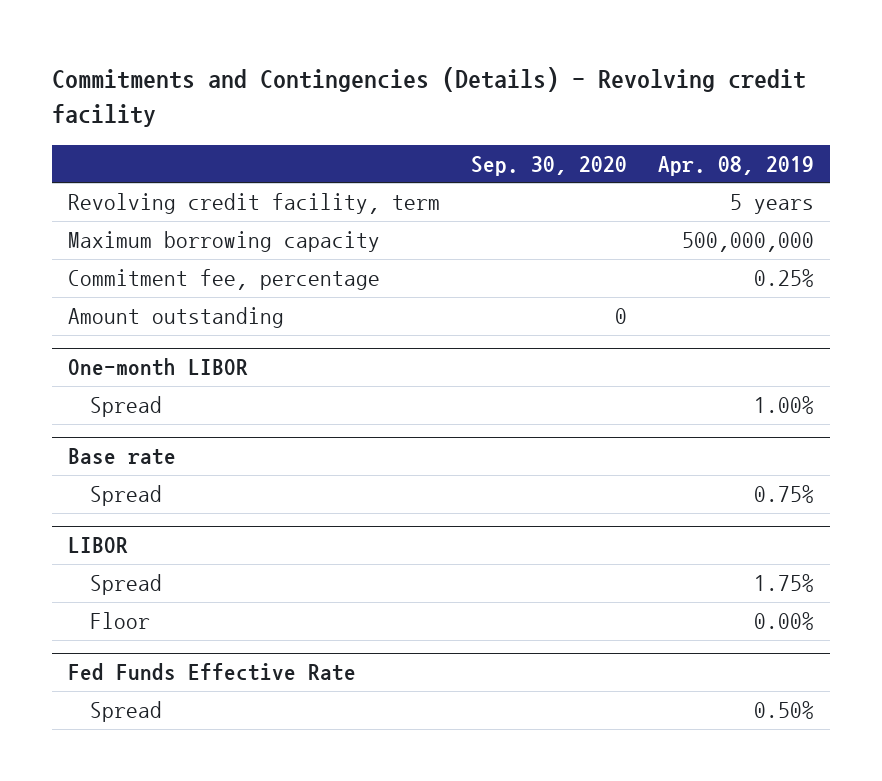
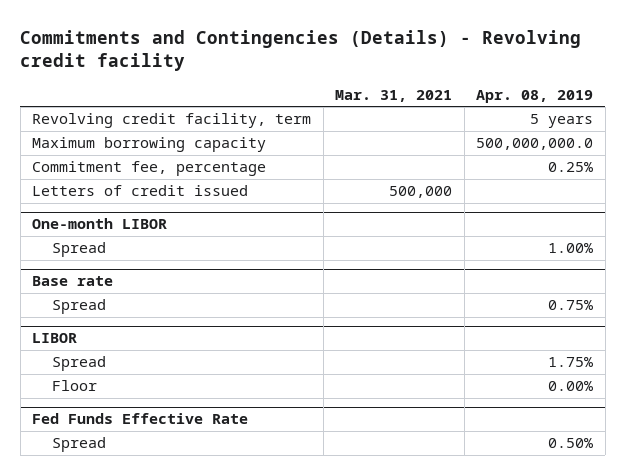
- | Sep. 30, 2020 | Apr. 08, 2019
+ | Mar. 31, 2021 | Apr. 08, 2019
- Maximum borrowing capacity | | 500,000,000
+ Maximum borrowing capacity | | 500,000,000.0
- Amount outstanding | 0 |
+ Letters of credit issued | 500,000 |

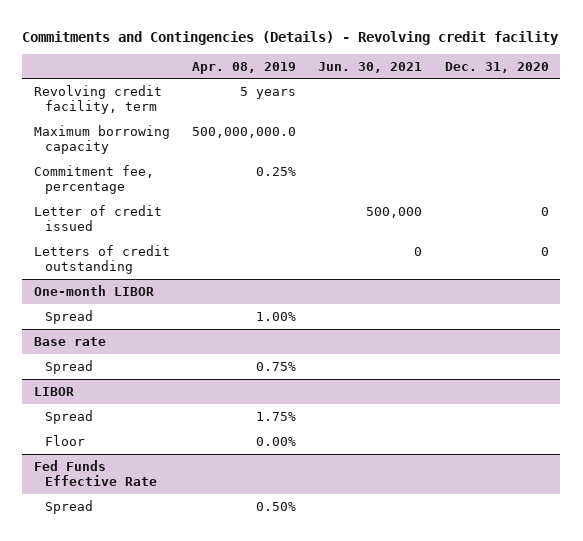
- | Mar. 31, 2021 | Apr. 08, 2019
+ | Apr. 08, 2019 | Jun. 30, 2021 | Dec. 31, 2020
- Letters of credit issued | 500,000 |
+ Letter of credit issued | | 500,000 | 0
+ Letters of credit outstanding | | 0 | 0

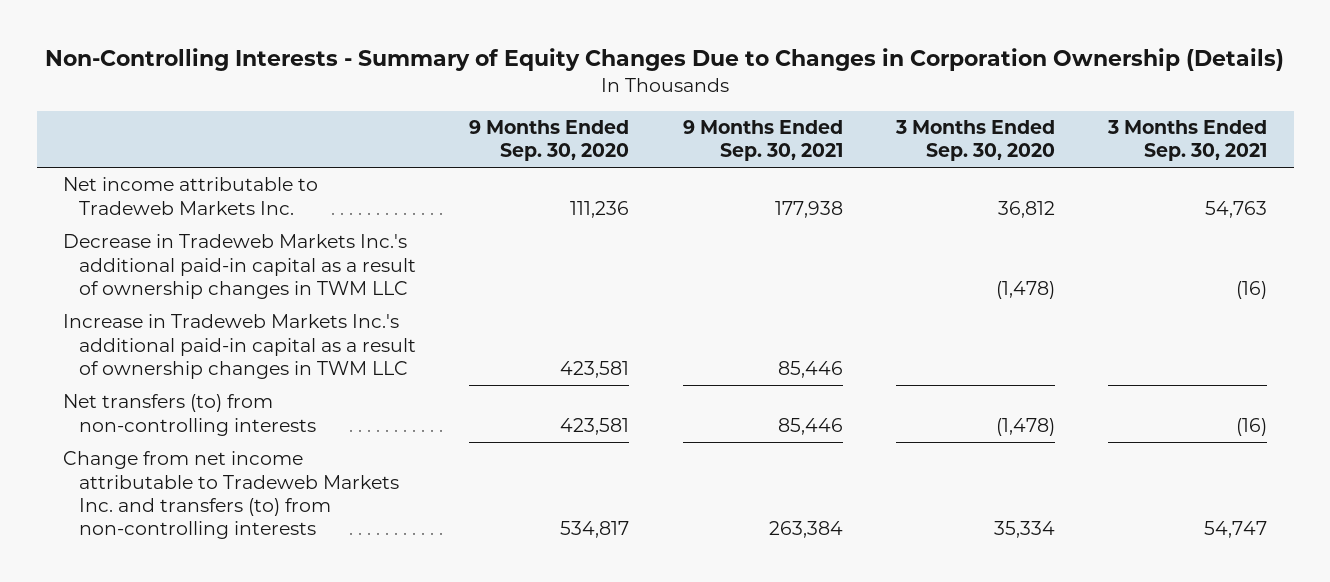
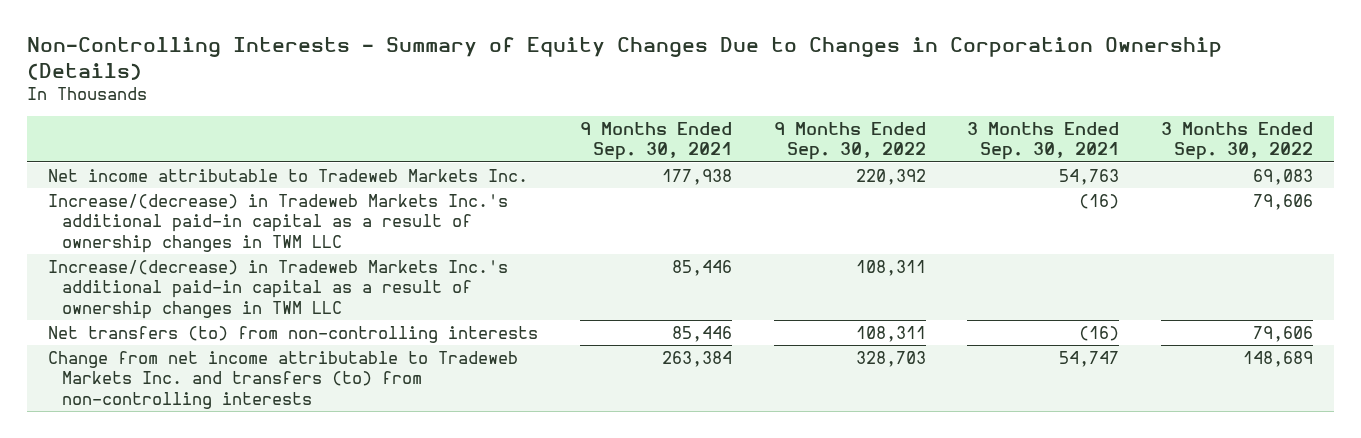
- | 9 Months Ended Sep. 30, 2020 | 9 Months Ended Sep. 30, 2021 | 3 Months Ended Sep. 30, 2020 | 3 Months Ended Sep. 30, 2021
+ | 9 Months Ended Sep. 30, 2021 | 9 Months Ended Sep. 30, 2022 | 3 Months Ended Sep. 30, 2021 | 3 Months Ended Sep. 30, 2022
- Decrease in Tradeweb Markets Inc.'s additional paid-in capital as a result of ownership changes in TWM LLC | | | (1,478) | (16)
- Increase in Tradeweb Markets Inc.'s additional paid-in capital as a result of ownership changes in TWM LLC | 423,581 | 85,446 | |
+ Increase/(decrease) in Tradeweb Markets Inc.'s additional paid-in capital as a result of ownership changes in TWM LLC | | | (16) | 79,606
+ Increase/(decrease) in Tradeweb Markets Inc.'s additional paid-in capital as a result of ownership changes in TWM LLC | 85,446 | 108,311 | |

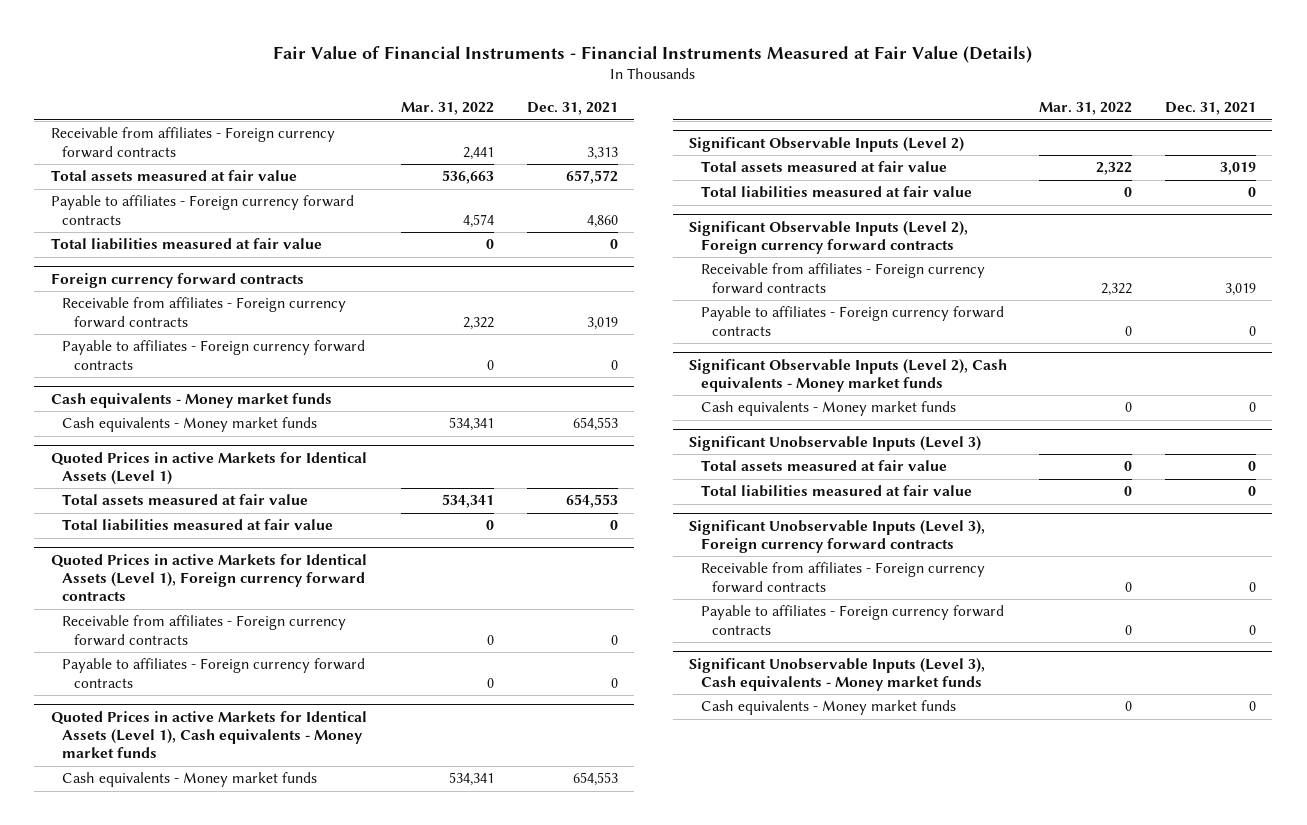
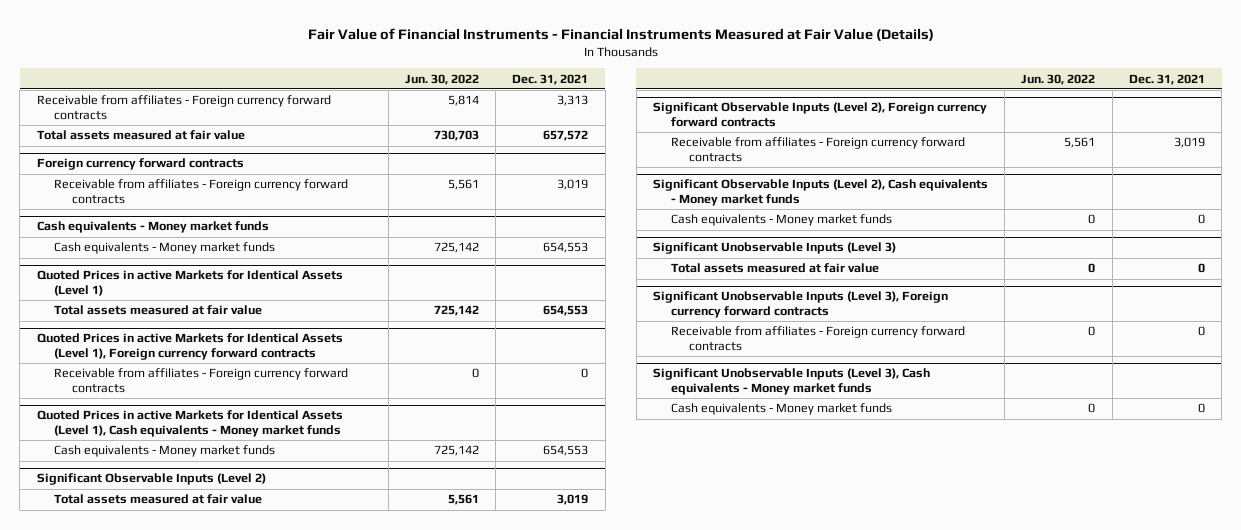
- | Mar. 31, 2022 | Dec. 31, 2021
+ | Jun. 30, 2022 | Dec. 31, 2021
- Payable to affiliates - Foreign currency forward contracts | 4,574 | 4,860
- Total liabilities measured at fair value | 0 | 0
@ Foreign currency forward contracts
- Payable to affiliates - Foreign currency forward contracts | 0 | 0
@ Quoted Prices in active Markets for Identical Assets (Level 1)
- Total liabilities measured at fair value | 0 | 0
@ Quoted Prices in active Markets for Identical Assets (Level 1), Foreign currency forward contracts
- Payable to affiliates - Foreign currency forward contracts | 0 | 0
@ Significant Observable Inputs (Level 2)
- Total liabilities measured at fair value | 0 | 0
@ Significant Observable Inputs (Level 2), Foreign currency forward contracts
- Payable to affiliates - Foreign currency forward contracts | 0 | 0
@ Significant Unobservable Inputs (Level 3)
- Total liabilities measured at fair value | 0 | 0
@ Significant Unobservable Inputs (Level 3), Foreign currency forward contracts
- Payable to affiliates - Foreign currency forward contracts | 0 | 0

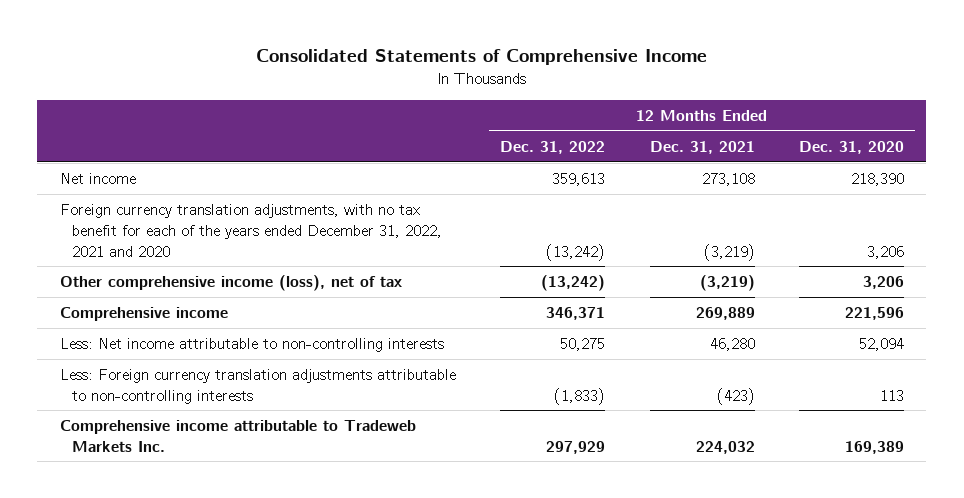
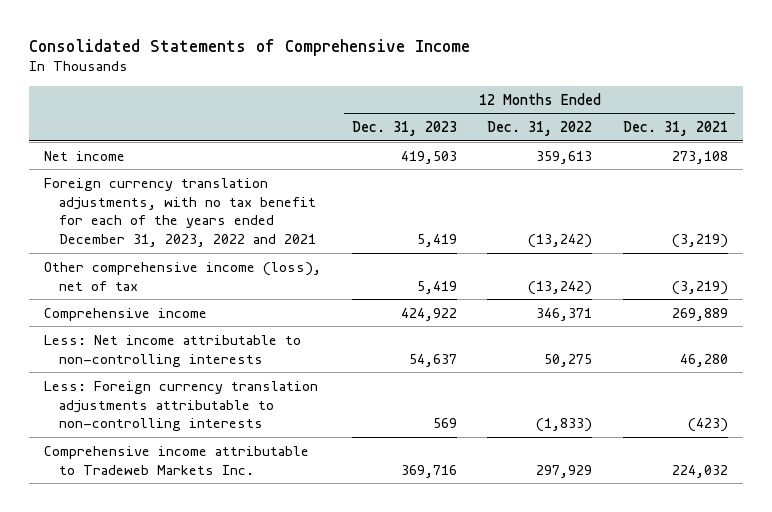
- | 12 Months Ended Dec. 31, 2022 | 12 Months Ended Dec. 31, 2021 | 12 Months Ended Dec. 31, 2020
+ | 12 Months Ended Dec. 31, 2023 | 12 Months Ended Dec. 31, 2022 | 12 Months Ended Dec. 31, 2021
- Foreign currency translation adjustments, with no tax benefit for each of the years ended December 31, 2022, 2021 and 2020 | (13,242) | (3,219) | 3,206
+ Foreign currency translation adjustments, with no tax benefit for each of the years ended December 31, 2023, 2022 and 2021 | 5,419 | (13,242) | (3,219)

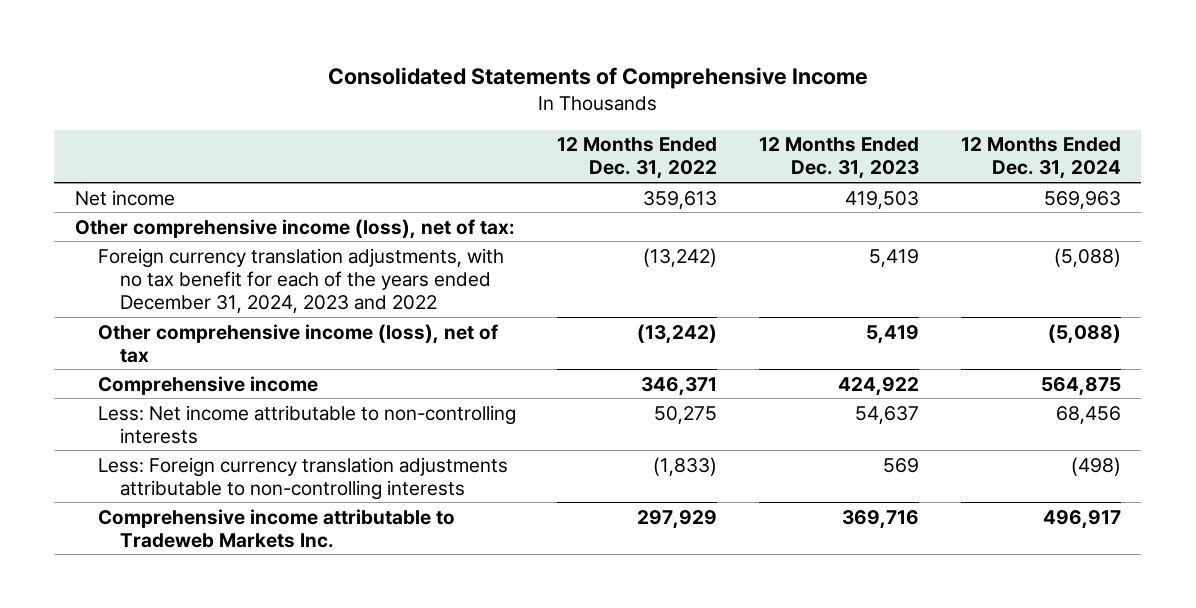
- | 12 Months Ended Dec. 31, 2023 | 12 Months Ended Dec. 31, 2022 | 12 Months Ended Dec. 31, 2021
+ | 12 Months Ended Dec. 31, 2022 | 12 Months Ended Dec. 31, 2023 | 12 Months Ended Dec. 31, 2024
- Foreign currency translation adjustments, with no tax benefit for each of the years ended December 31, 2023, 2022 and 2021 | 5,419 | (13,242) | (3,219)
+ Other comprehensive income (loss), net of tax:
+ Foreign currency translation adjustments, with no tax benefit for each of the years ended December 31, 2024, 2023 and 2022 | (13,242) | 5,419 | (5,088)

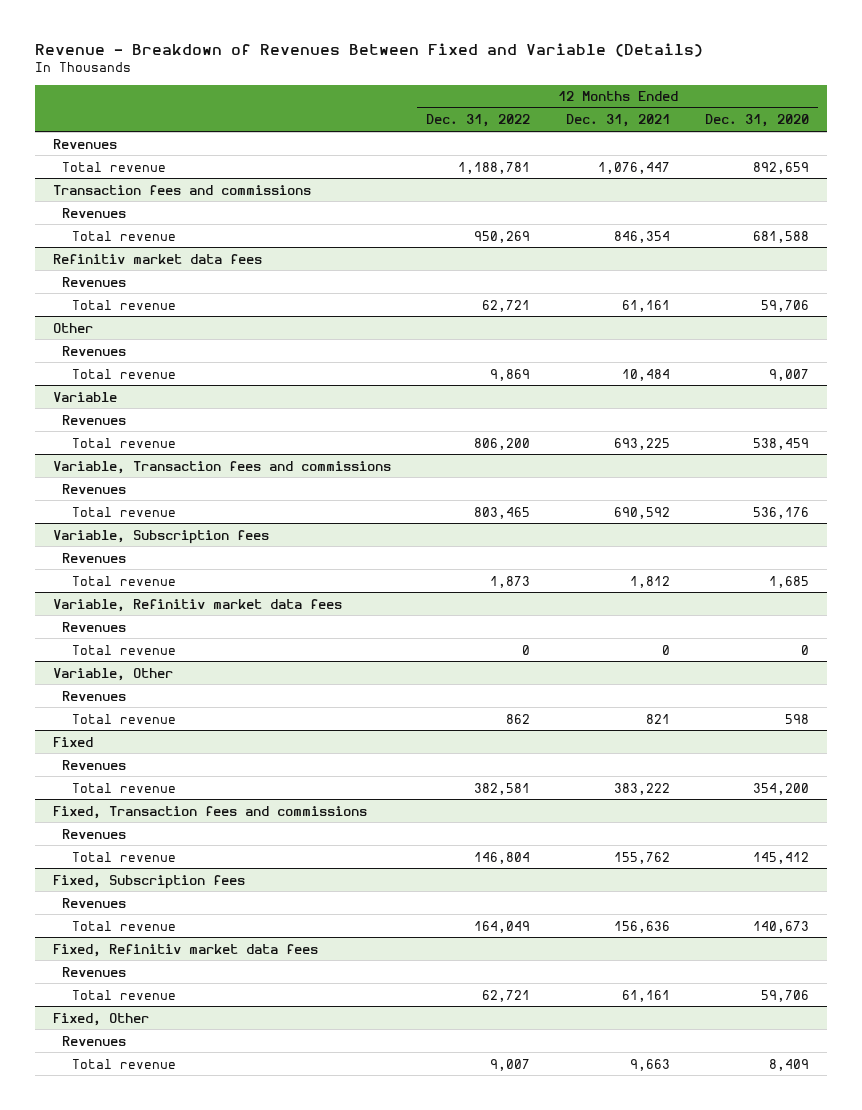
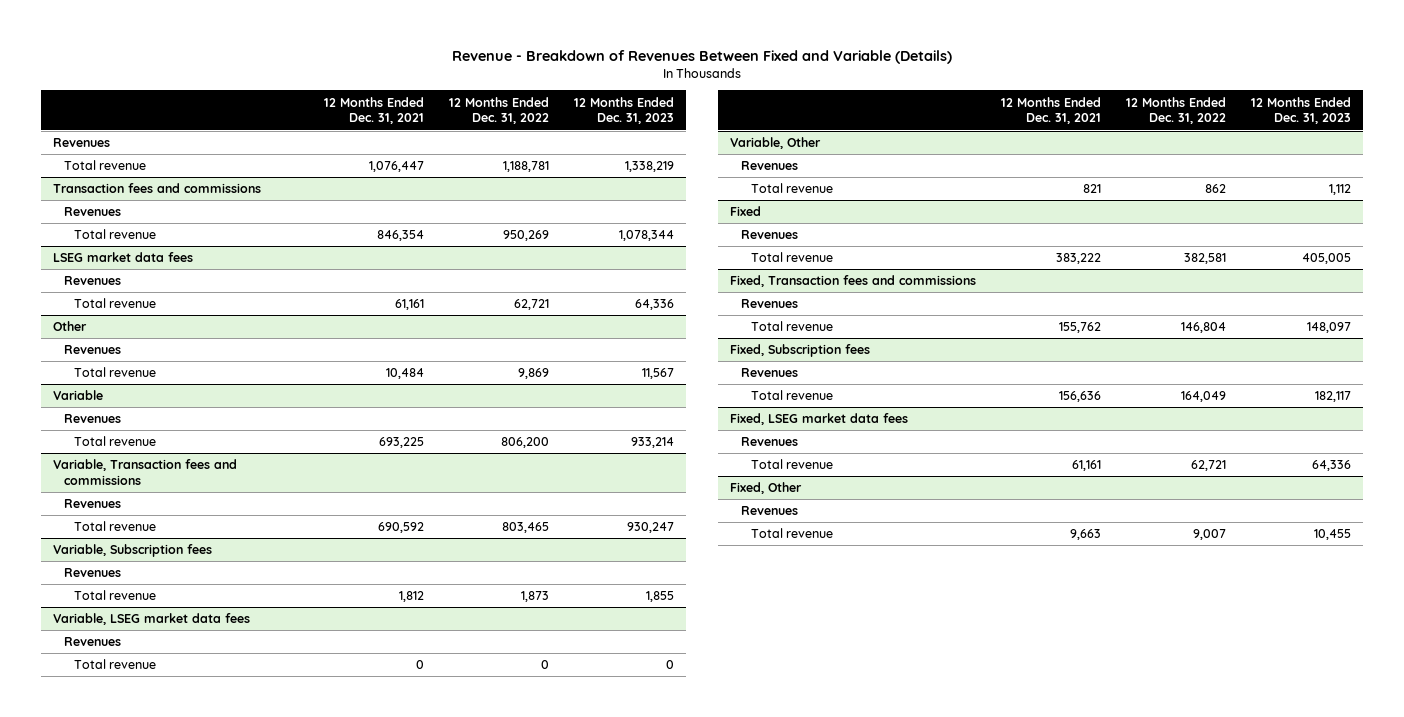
- | 12 Months Ended Dec. 31, 2022 | 12 Months Ended Dec. 31, 2021 | 12 Months Ended Dec. 31, 2020
+ | 12 Months Ended Dec. 31, 2021 | 12 Months Ended Dec. 31, 2022 | 12 Months Ended Dec. 31, 2023
- Refinitiv market data fees
+ LSEG market data fees
- Variable, Refinitiv market data fees
+ Variable, LSEG market data fees
- Fixed, Refinitiv market data fees
+ Fixed, LSEG market data fees

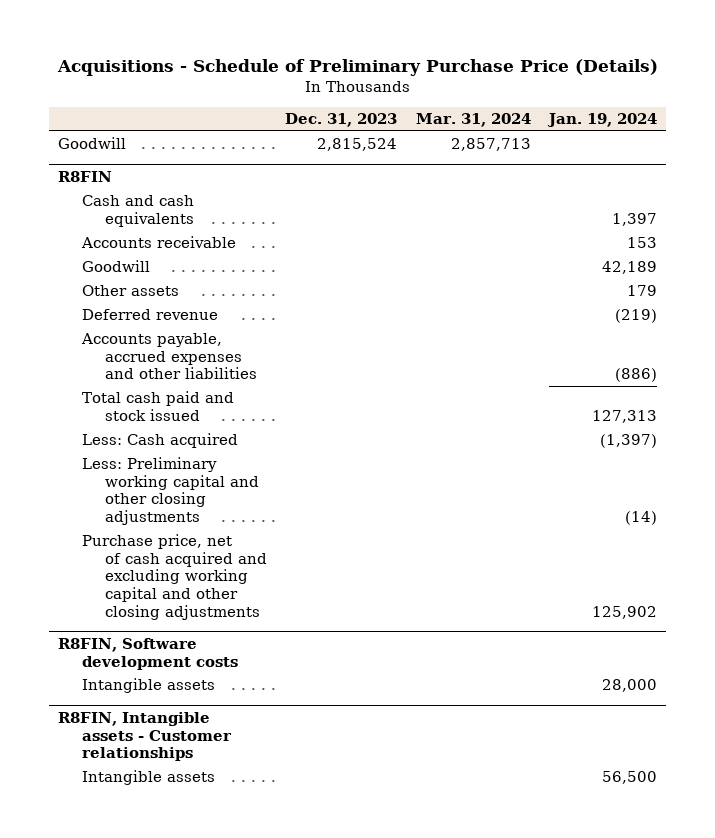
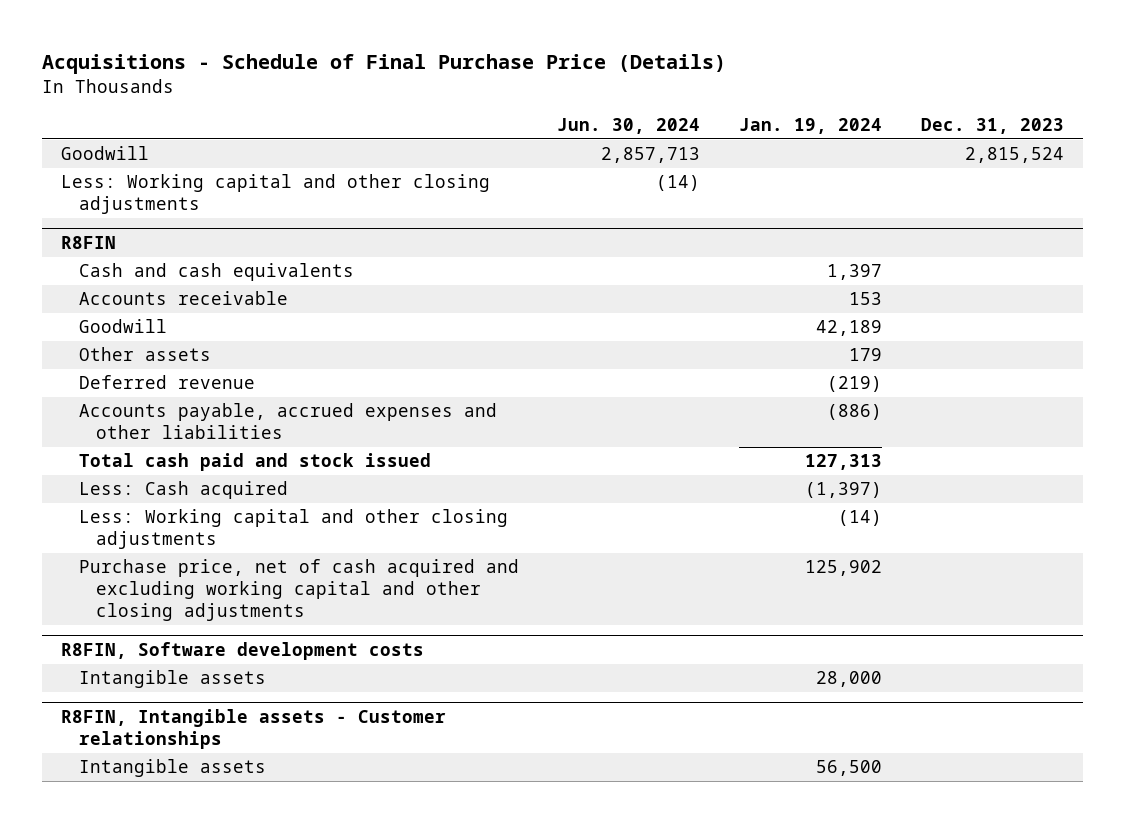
- Acquisitions - Schedule of Preliminary Purchase Price (Details)
+ Acquisitions - Schedule of Final Purchase Price (Details)
- | Dec. 31, 2023 | Mar. 31, 2024 | Jan. 19, 2024
+ | Jun. 30, 2024 | Jan. 19, 2024 | Dec. 31, 2023
+ Less: Working capital and other closing adjustments | (14) | |
@ R8FIN
- Less: Preliminary working capital and other closing adjustments | | | (14)
+ Less: Working capital and other closing adjustments | | (14) |

